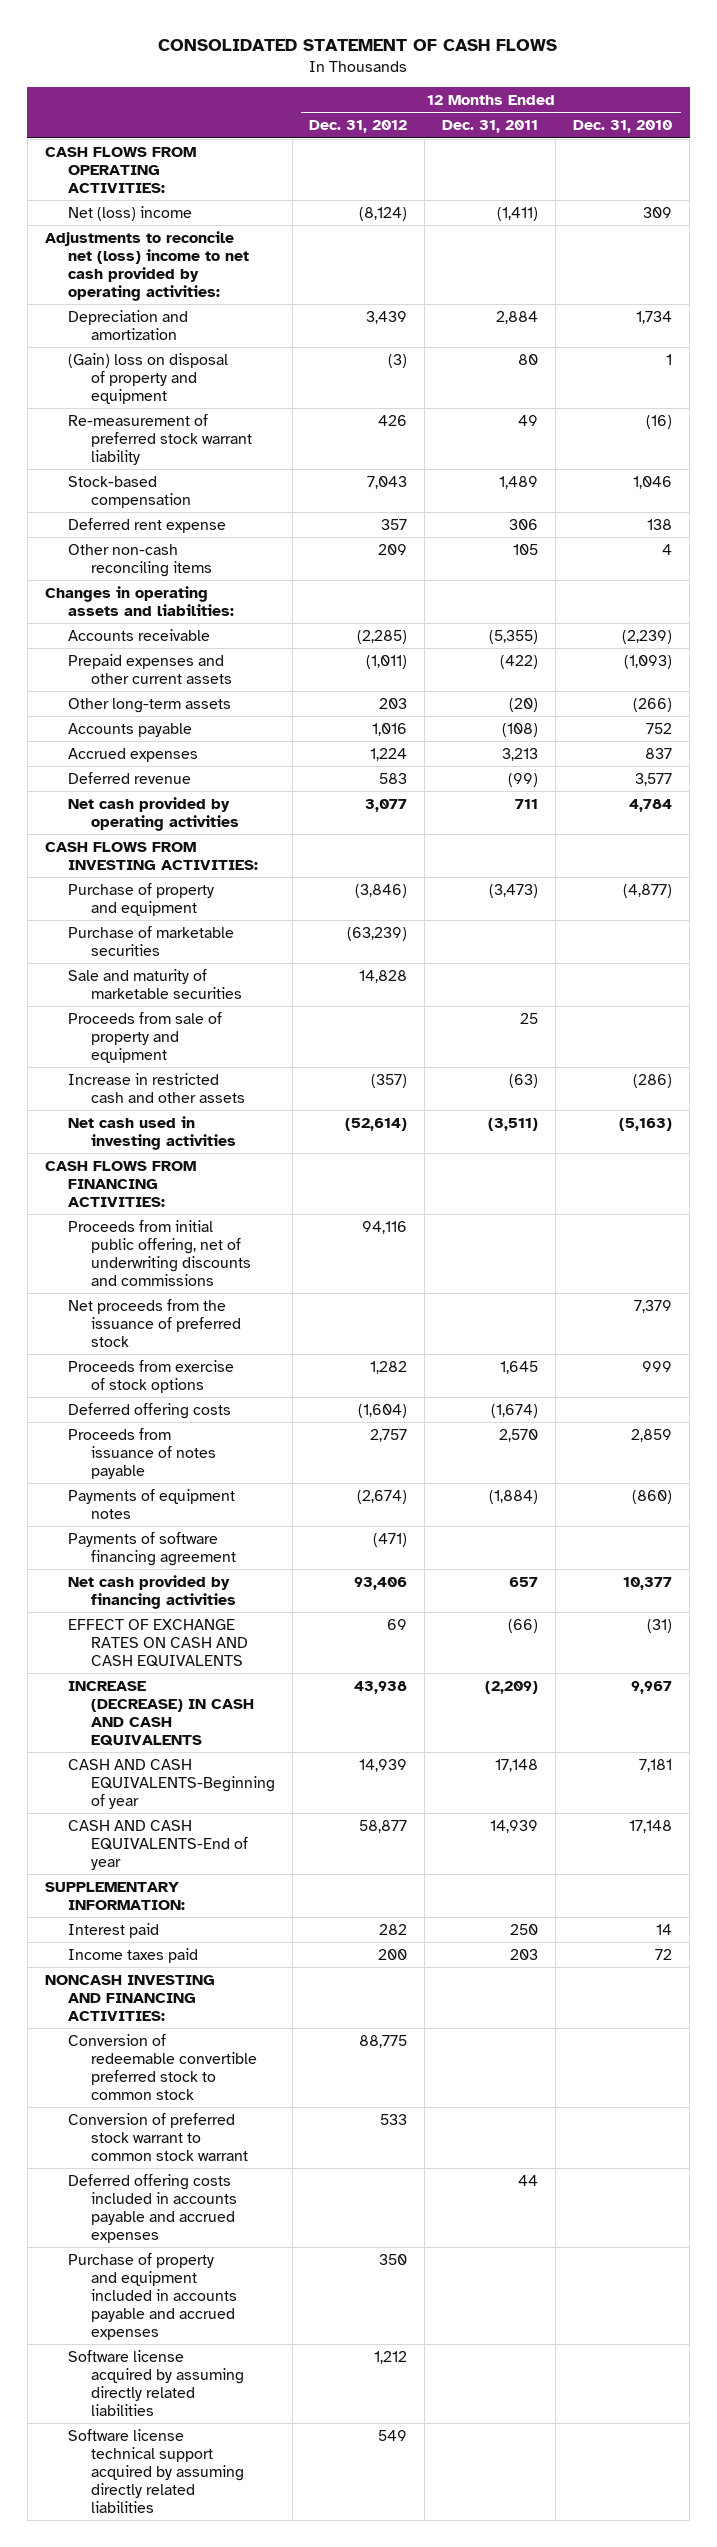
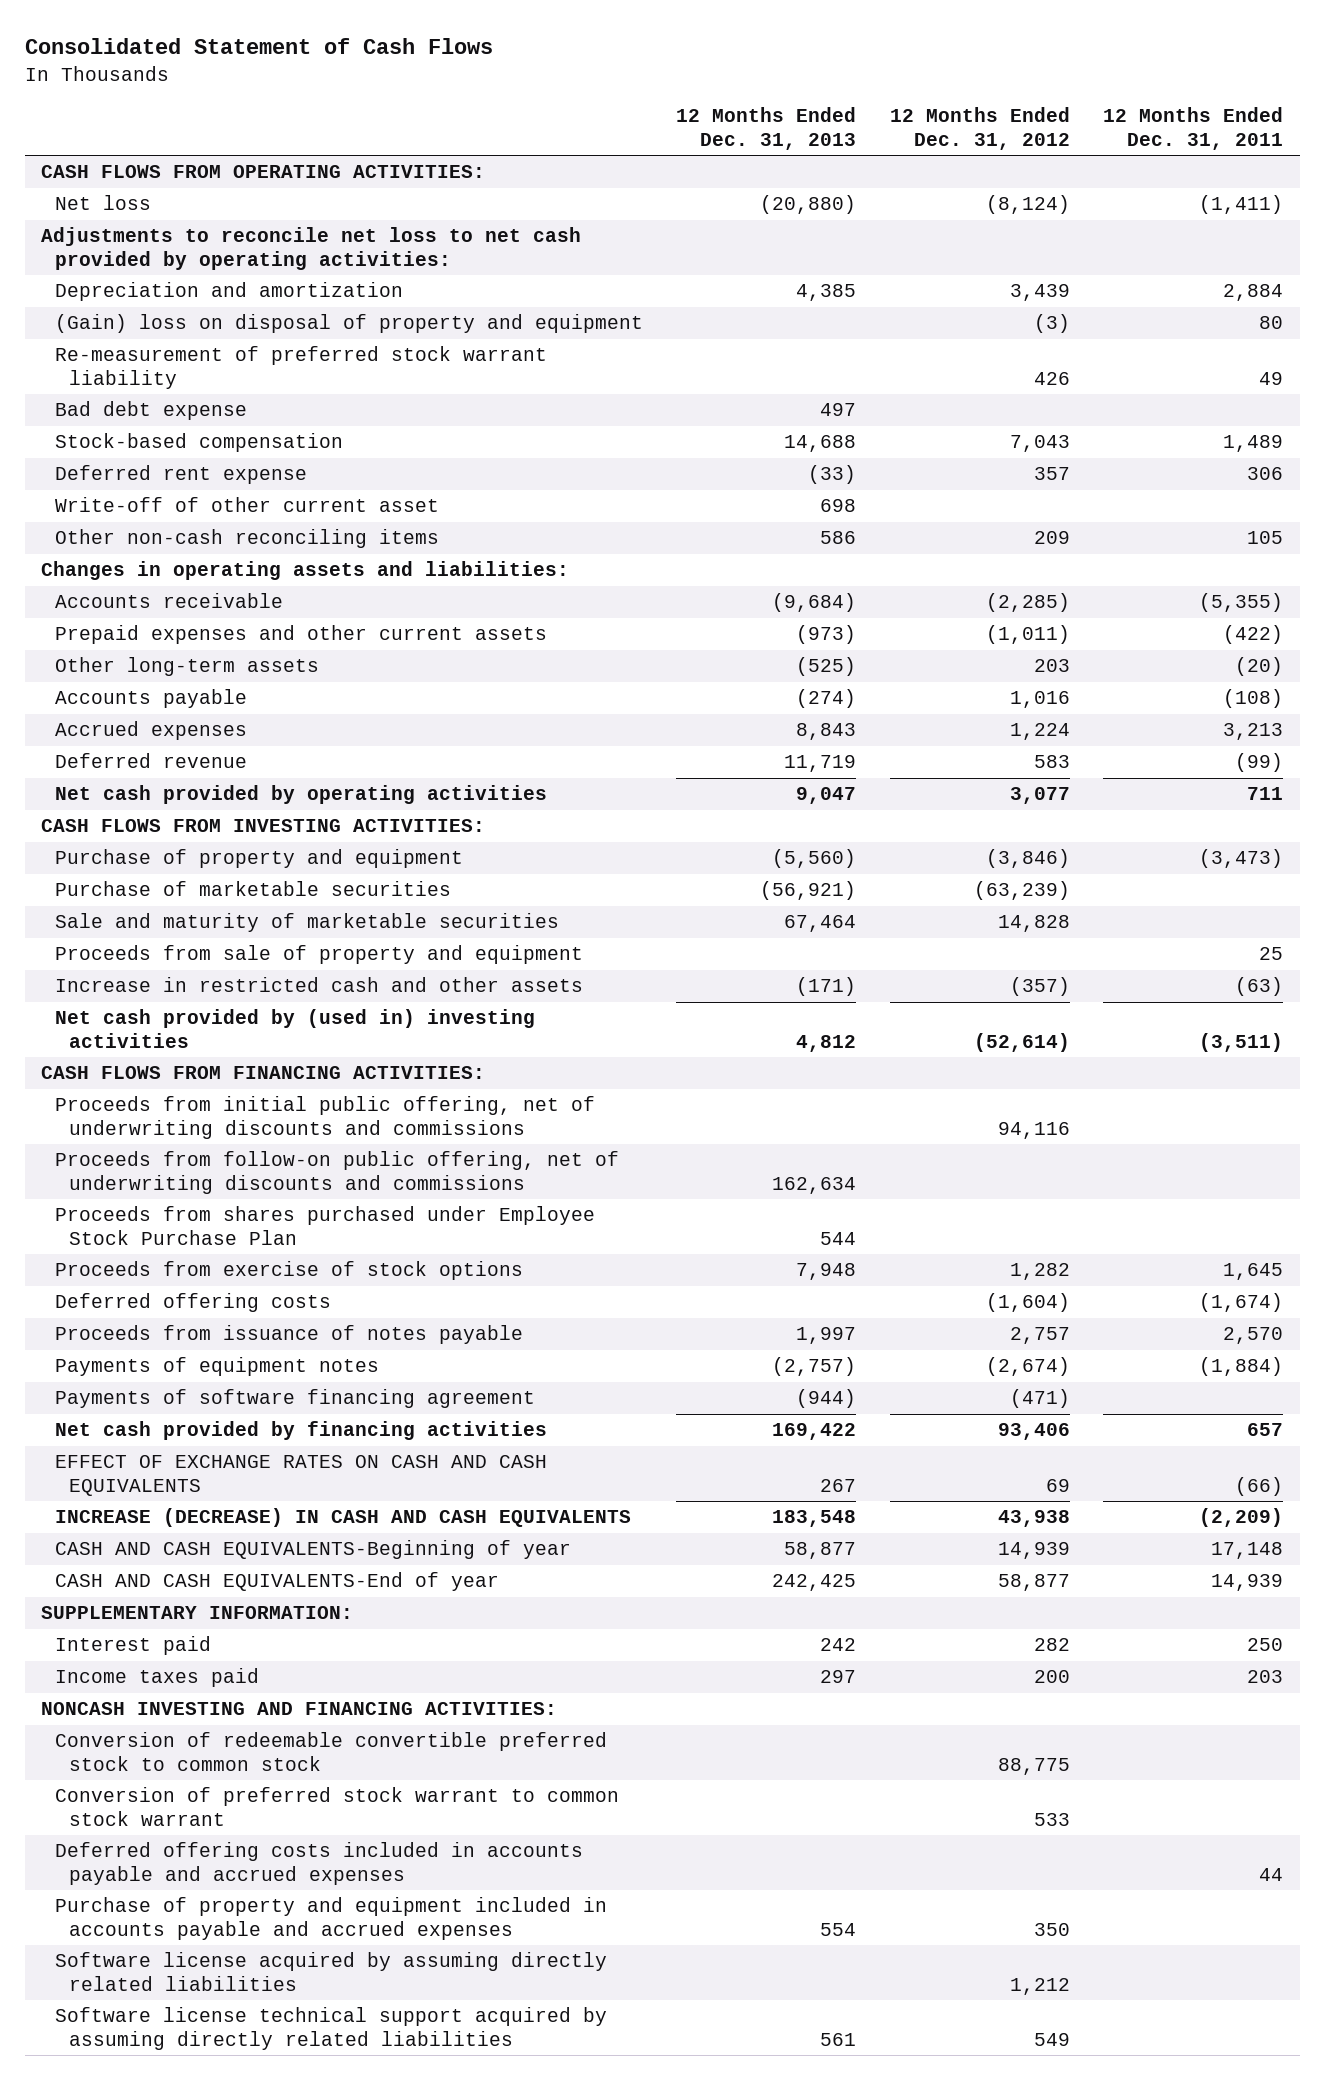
- CONSOLIDATED STATEMENT OF CASH FLOWS
+ Consolidated Statement of Cash Flows
- | 12 Months Ended Dec. 31, 2012 | 12 Months Ended Dec. 31, 2011 | 12 Months Ended Dec. 31, 2010
+ | 12 Months Ended Dec. 31, 2013 | 12 Months Ended Dec. 31, 2012 | 12 Months Ended Dec. 31, 2011
- Net (loss) income | (8,124) | (1,411) | 309
- Adjustments to reconcile net (loss) income to net cash provided by operating activities:
+ Net loss | (20,880) | (8,124) | (1,411)
+ Adjustments to reconcile net loss to net cash provided by operating activities:
+ Bad debt expense | 497 | |
+ Write-off of other current asset | 698 | |
- Net cash used in investing activities | (52,614) | (3,511) | (5,163)
+ Net cash provided by (used in) investing activities | 4,812 | (52,614) | (3,511)
- Net proceeds from the issuance of preferred stock | | | 7,379
+ Proceeds from follow-on public offering, net of underwriting discounts and commissions | 162,634 | |
+ Proceeds from shares purchased under Employee Stock Purchase Plan | 544 | |

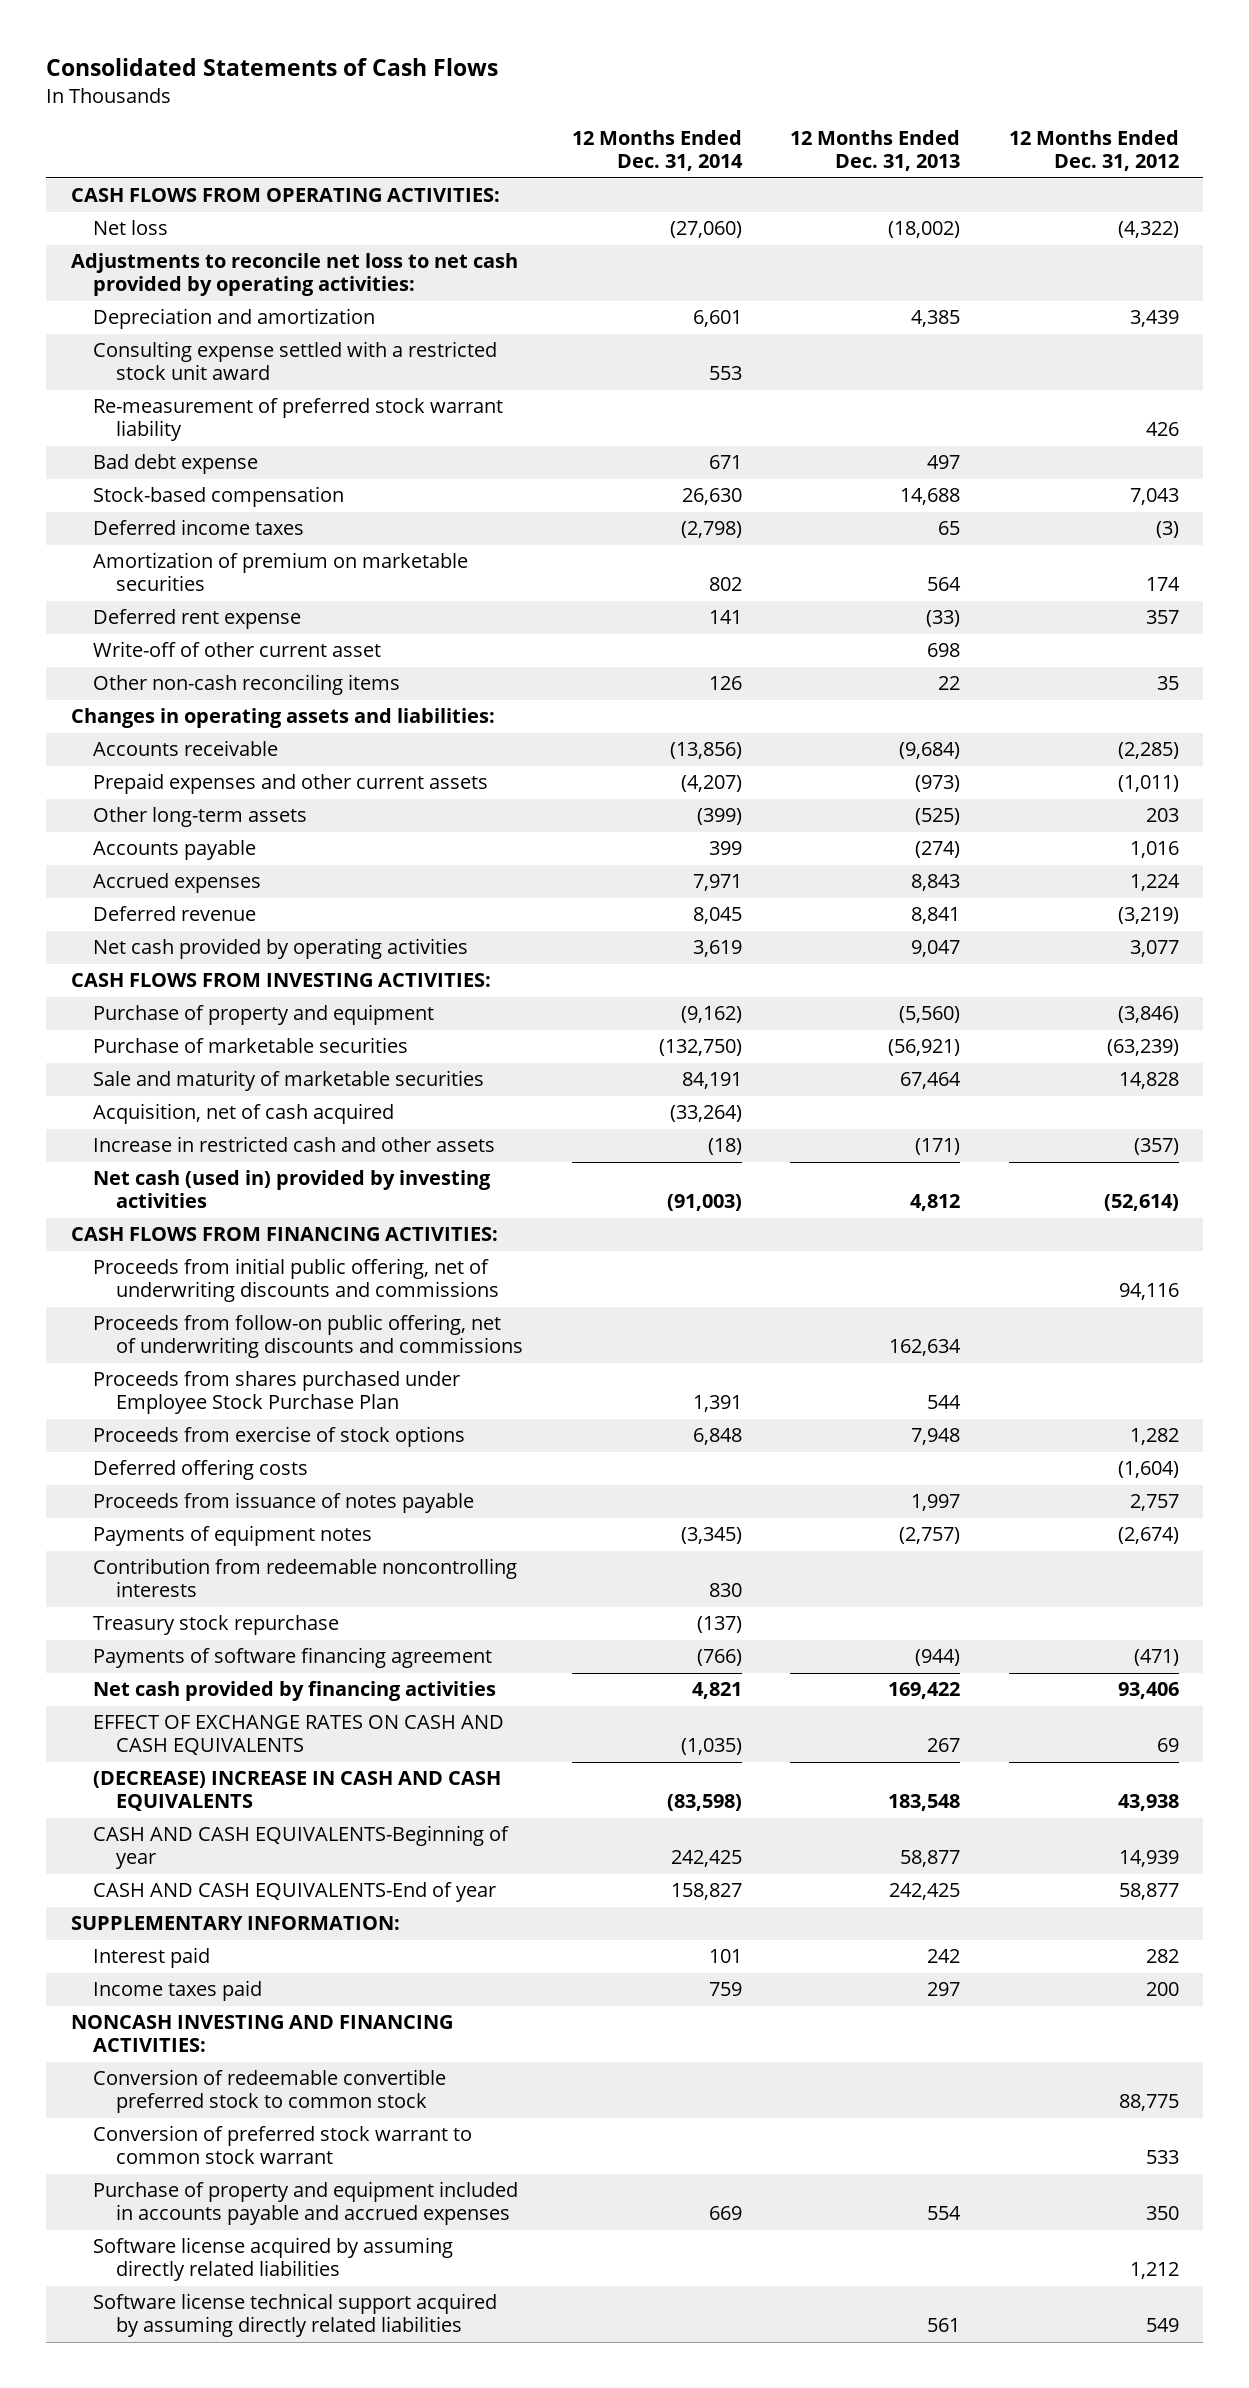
- Consolidated Statement of Cash Flows
+ Consolidated Statements of Cash Flows
- | 12 Months Ended Dec. 31, 2013 | 12 Months Ended Dec. 31, 2012 | 12 Months Ended Dec. 31, 2011
+ | 12 Months Ended Dec. 31, 2014 | 12 Months Ended Dec. 31, 2013 | 12 Months Ended Dec. 31, 2012
- Net loss | (20,880) | (8,124) | (1,411)
+ Net loss | (27,060) | (18,002) | (4,322)
- (Gain) loss on disposal of property and equipment | | (3) | 80
+ Consulting expense settled with a restricted stock unit award | 553 | |
+ Deferred income taxes | (2,798) | 65 | (3)
+ Amortization of premium on marketable securities | 802 | 564 | 174
- Other non-cash reconciling items | 586 | 209 | 105
+ Other non-cash reconciling items | 126 | 22 | 35
- Deferred revenue | 11,719 | 583 | (99)
+ Deferred revenue | 8,045 | 8,841 | (3,219)
- Proceeds from sale of property and equipment | | | 25
+ Acquisition, net of cash acquired | (33,264) | |
- Net cash provided by (used in) investing activities | 4,812 | (52,614) | (3,511)
+ Net cash (used in) provided by investing activities | (91,003) | 4,812 | (52,614)
+ Contribution from redeemable noncontrolling interests | 830 | |
+ Treasury stock repurchase | (137) | |
- INCREASE (DECREASE) IN CASH AND CASH EQUIVALENTS | 183,548 | 43,938 | (2,209)
+ (DECREASE) INCREASE IN CASH AND CASH EQUIVALENTS | (83,598) | 183,548 | 43,938
- Deferred offering costs included in accounts payable and accrued expenses | | | 44

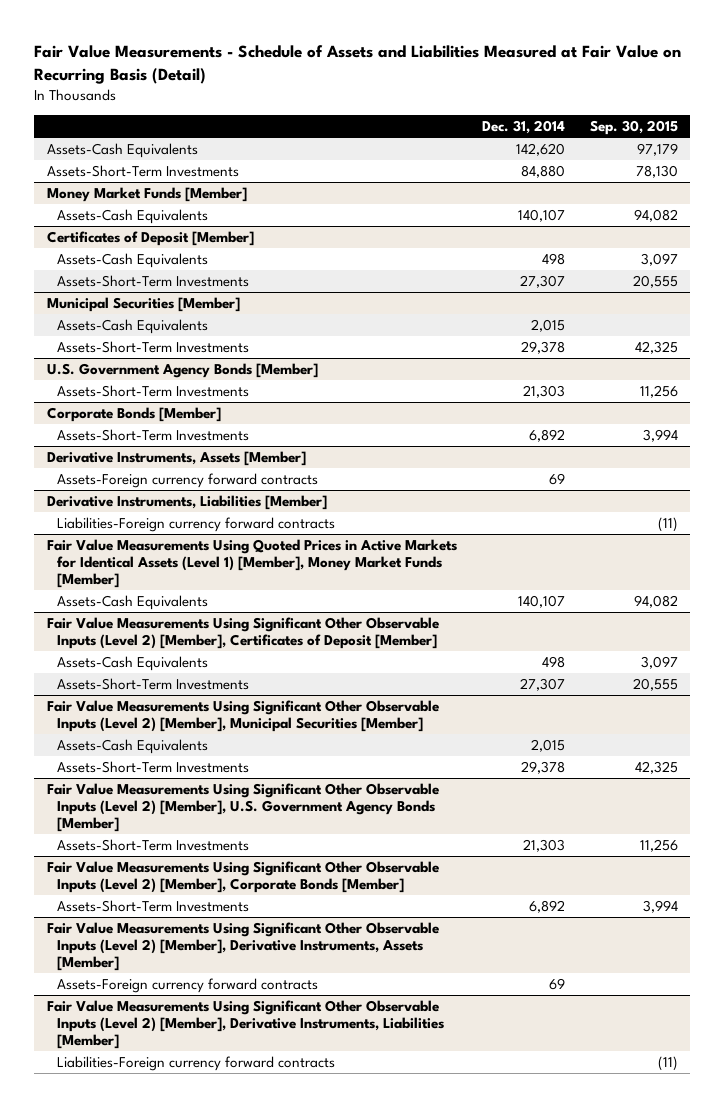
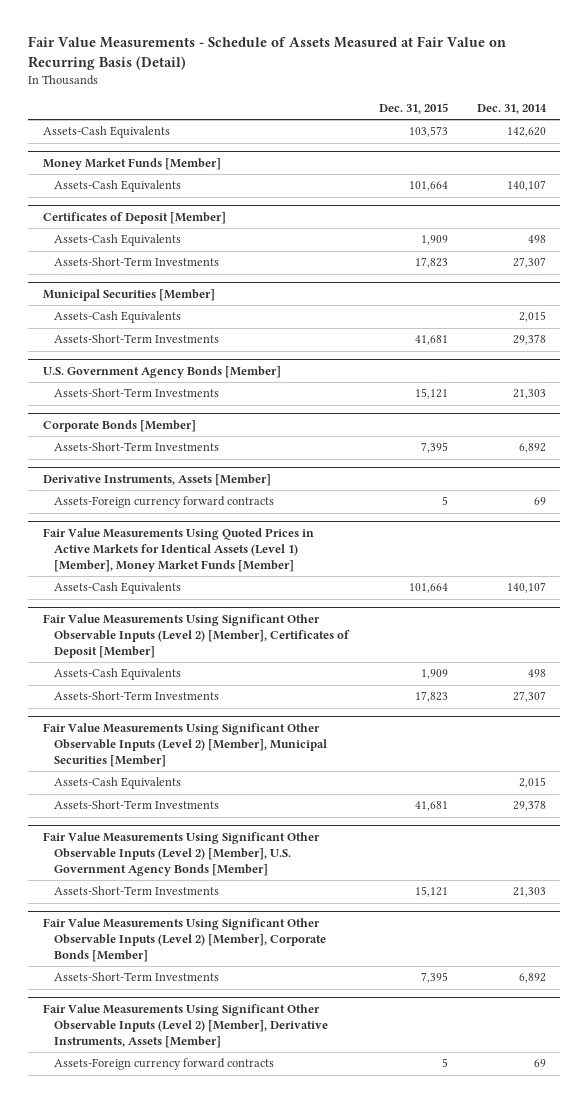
- Fair Value Measurements - Schedule of Assets and Liabilities Measured at Fair Value on Recurring Basis (Detail)
+ Fair Value Measurements - Schedule of Assets Measured at Fair Value on Recurring Basis (Detail)
- | Dec. 31, 2014 | Sep. 30, 2015
+ | Dec. 31, 2015 | Dec. 31, 2014
- Assets-Short-Term Investments | 84,880 | 78,130
- Derivative Instruments, Liabilities [Member]
- Liabilities-Foreign currency forward contracts | | (11)
- Fair Value Measurements Using Significant Other Observable Inputs (Level 2) [Member], Derivative Instruments, Liabilities [Member]
- Liabilities-Foreign currency forward contracts | | (11)

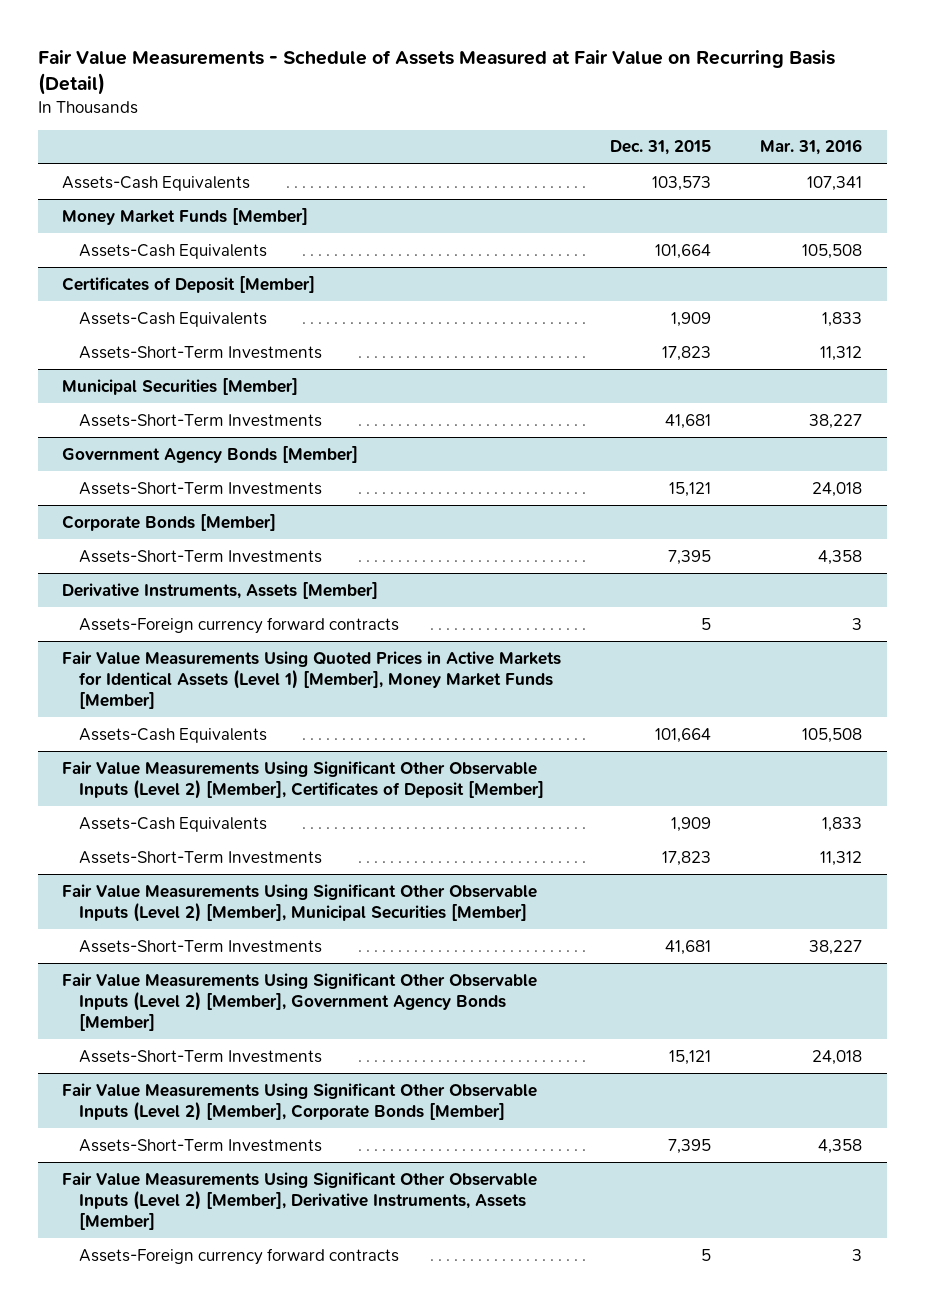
- | Dec. 31, 2015 | Dec. 31, 2014
+ | Dec. 31, 2015 | Mar. 31, 2016
@ Municipal Securities [Member]
- Assets-Cash Equivalents | | 2,015
- U.S. Government Agency Bonds [Member]
+ Government Agency Bonds [Member]
@ Fair Value Measurements Using Significant Other Observable Inputs (Level 2) [Member], Municipal Securities [Member]
- Assets-Cash Equivalents | | 2,015
- Fair Value Measurements Using Significant Other Observable Inputs (Level 2) [Member], U.S. Government Agency Bonds [Member]
+ Fair Value Measurements Using Significant Other Observable Inputs (Level 2) [Member], Government Agency Bonds [Member]

